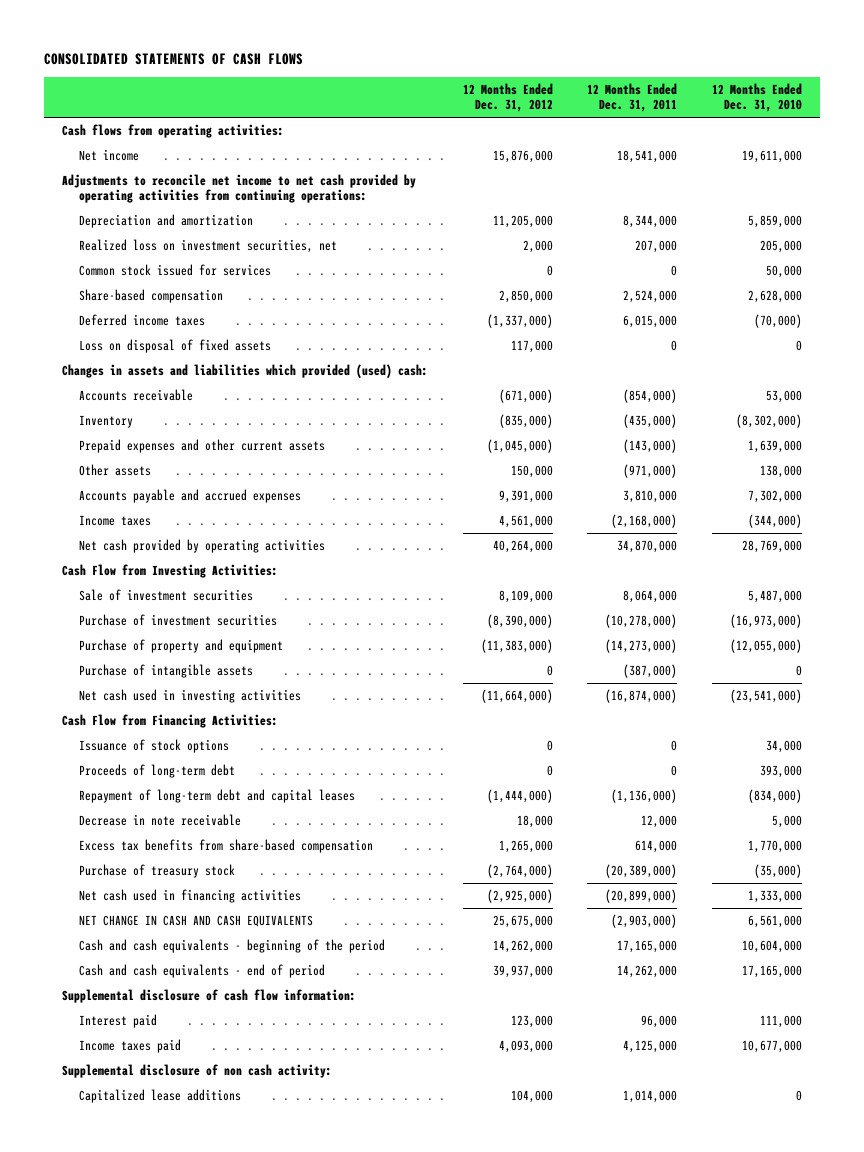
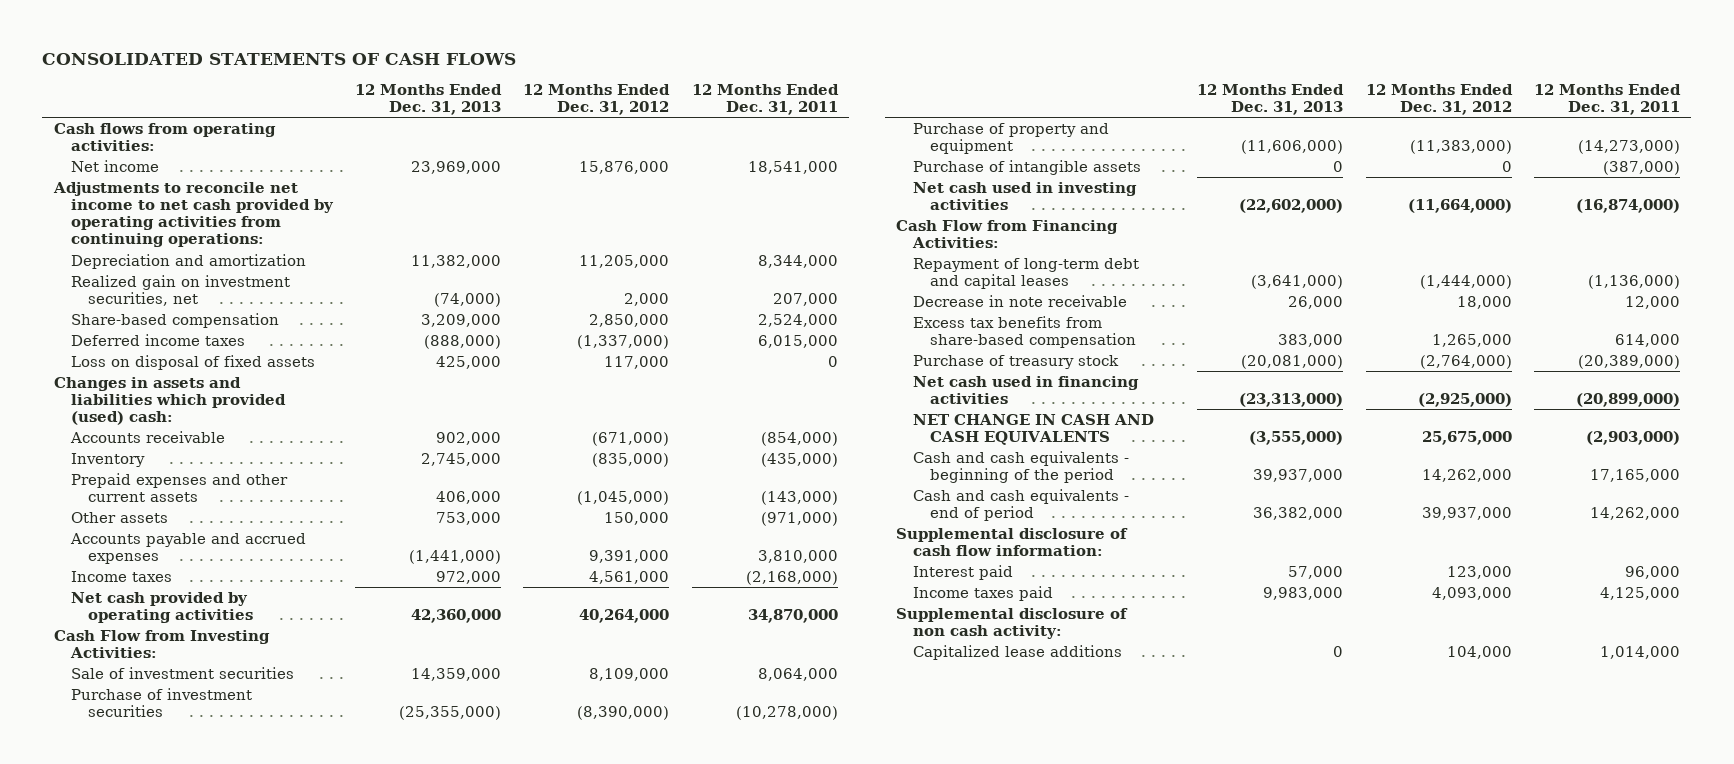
- | 12 Months Ended Dec. 31, 2012 | 12 Months Ended Dec. 31, 2011 | 12 Months Ended Dec. 31, 2010
+ | 12 Months Ended Dec. 31, 2013 | 12 Months Ended Dec. 31, 2012 | 12 Months Ended Dec. 31, 2011
- Realized loss on investment securities, net | 2,000 | 207,000 | 205,000
- Common stock issued for services | 0 | 0 | 50,000
+ Realized gain on investment securities, net | (74,000) | 2,000 | 207,000
- Issuance of stock options | 0 | 0 | 34,000
- Proceeds of long-term debt | 0 | 0 | 393,000

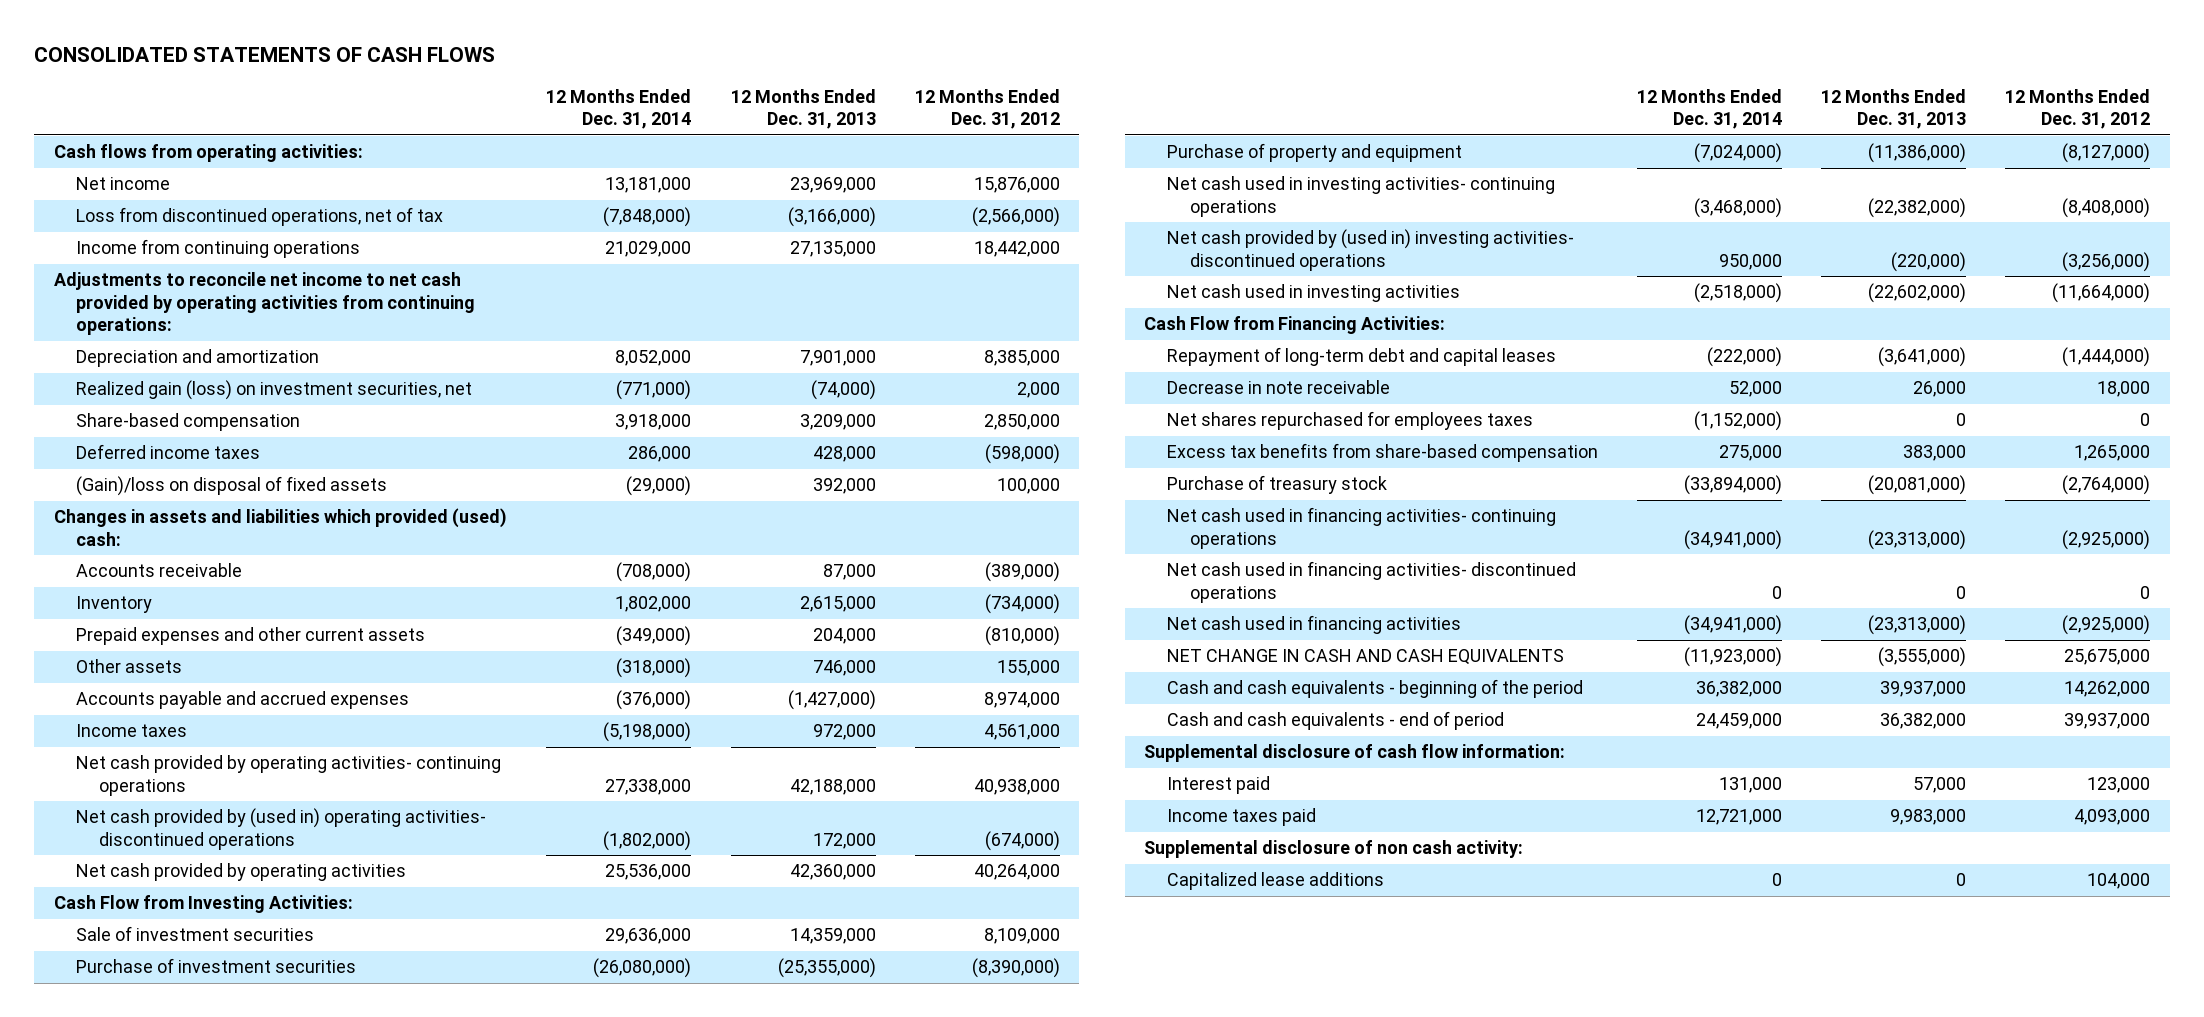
- | 12 Months Ended Dec. 31, 2013 | 12 Months Ended Dec. 31, 2012 | 12 Months Ended Dec. 31, 2011
+ | 12 Months Ended Dec. 31, 2014 | 12 Months Ended Dec. 31, 2013 | 12 Months Ended Dec. 31, 2012
+ Loss from discontinued operations, net of tax | (7,848,000) | (3,166,000) | (2,566,000)
+ Income from continuing operations | 21,029,000 | 27,135,000 | 18,442,000
- Depreciation and amortization | 11,382,000 | 11,205,000 | 8,344,000
- Realized gain on investment securities, net | (74,000) | 2,000 | 207,000
+ Depreciation and amortization | 8,052,000 | 7,901,000 | 8,385,000
+ Realized gain (loss) on investment securities, net | (771,000) | (74,000) | 2,000
- Deferred income taxes | (888,000) | (1,337,000) | 6,015,000
- Loss on disposal of fixed assets | 425,000 | 117,000 | 0
+ Deferred income taxes | 286,000 | 428,000 | (598,000)
+ (Gain)/loss on disposal of fixed assets | (29,000) | 392,000 | 100,000
- Accounts receivable | 902,000 | (671,000) | (854,000)
- Inventory | 2,745,000 | (835,000) | (435,000)
- Prepaid expenses and other current assets | 406,000 | (1,045,000) | (143,000)
- Other assets | 753,000 | 150,000 | (971,000)
- Accounts payable and accrued expenses | (1,441,000) | 9,391,000 | 3,810,000
+ Accounts receivable | (708,000) | 87,000 | (389,000)
+ Inventory | 1,802,000 | 2,615,000 | (734,000)
+ Prepaid expenses and other current assets | (349,000) | 204,000 | (810,000)
+ Other assets | (318,000) | 746,000 | 155,000
+ Accounts payable and accrued expenses | (376,000) | (1,427,000) | 8,974,000
+ Net cash provided by operating activities- continuing operations | 27,338,000 | 42,188,000 | 40,938,000
+ Net cash provided by (used in) operating activities- discontinued operations | (1,802,000) | 172,000 | (674,000)
- Purchase of property and equipment | (11,606,000) | (11,383,000) | (14,273,000)
- Purchase of intangible assets | 0 | 0 | (387,000)
+ Purchase of property and equipment | (7,024,000) | (11,386,000) | (8,127,000)
+ Net cash used in investing activities- continuing operations | (3,468,000) | (22,382,000) | (8,408,000)
+ Net cash provided by (used in) investing activities- discontinued operations | 950,000 | (220,000) | (3,256,000)
+ Net shares repurchased for employees taxes | (1,152,000) | 0 | 0
+ Net cash used in financing activities- continuing operations | (34,941,000) | (23,313,000) | (2,925,000)
+ Net cash used in financing activities- discontinued operations | 0 | 0 | 0

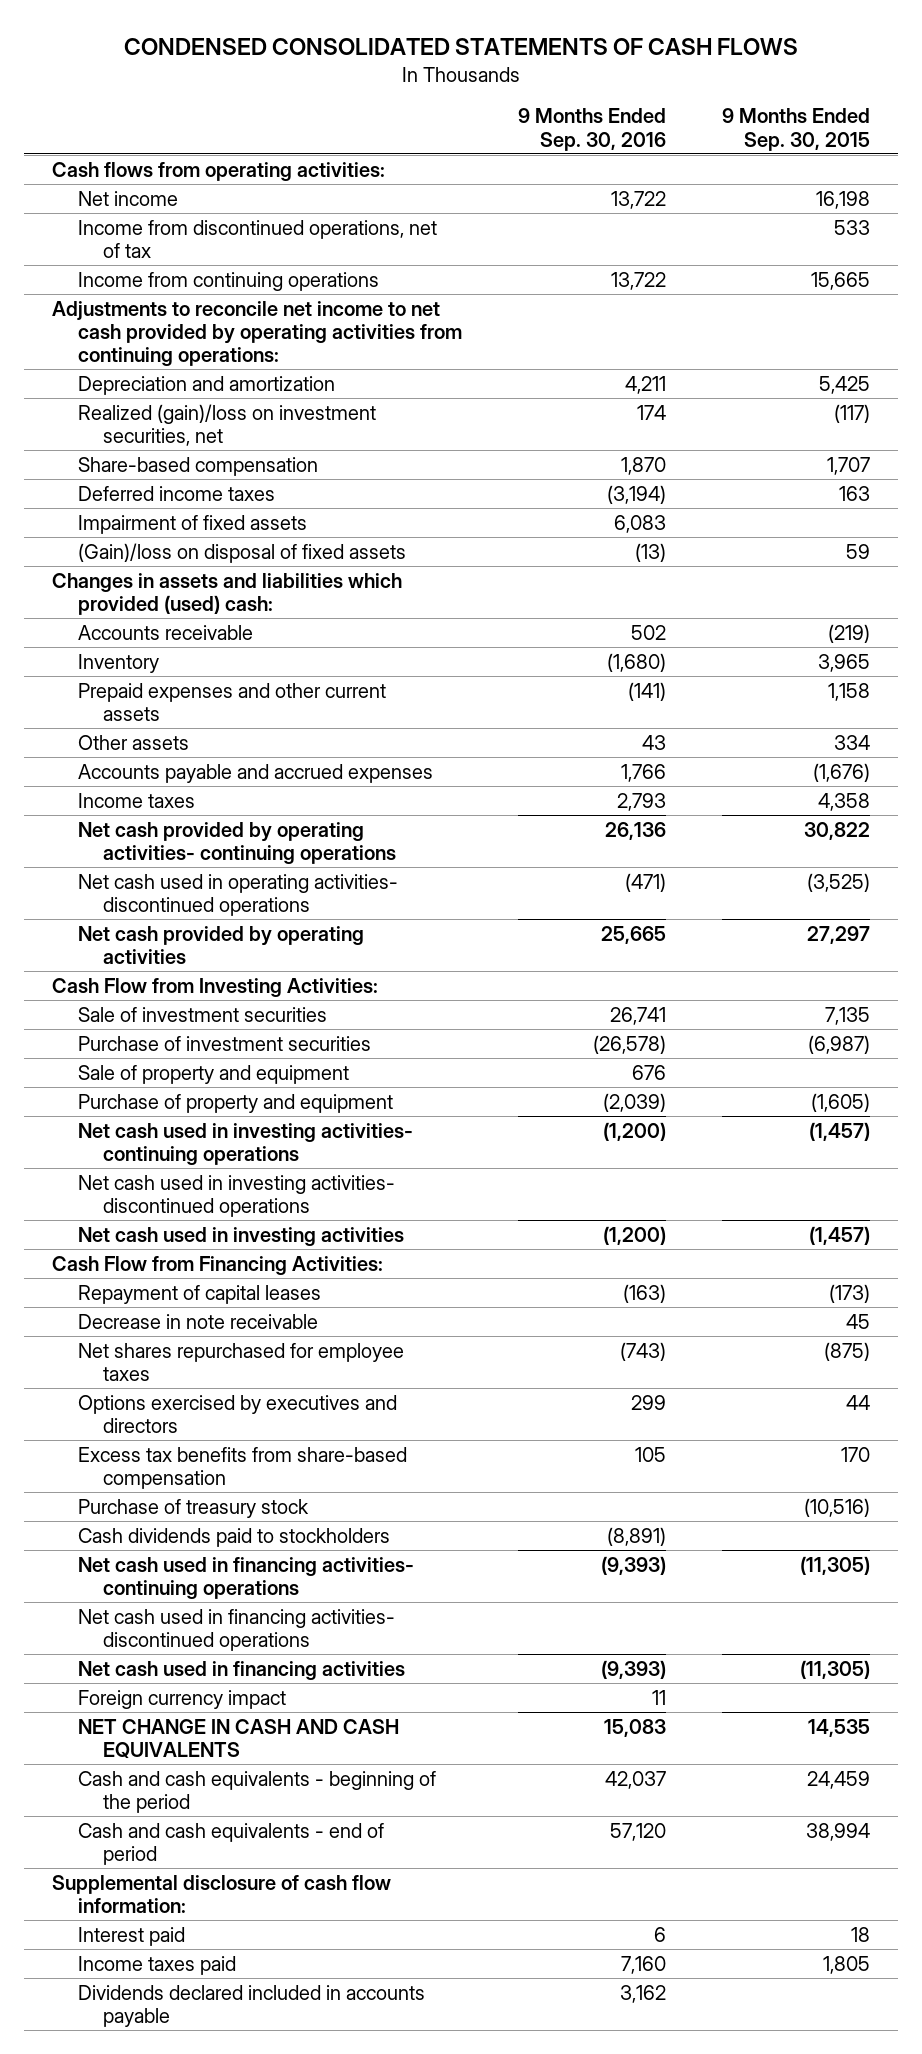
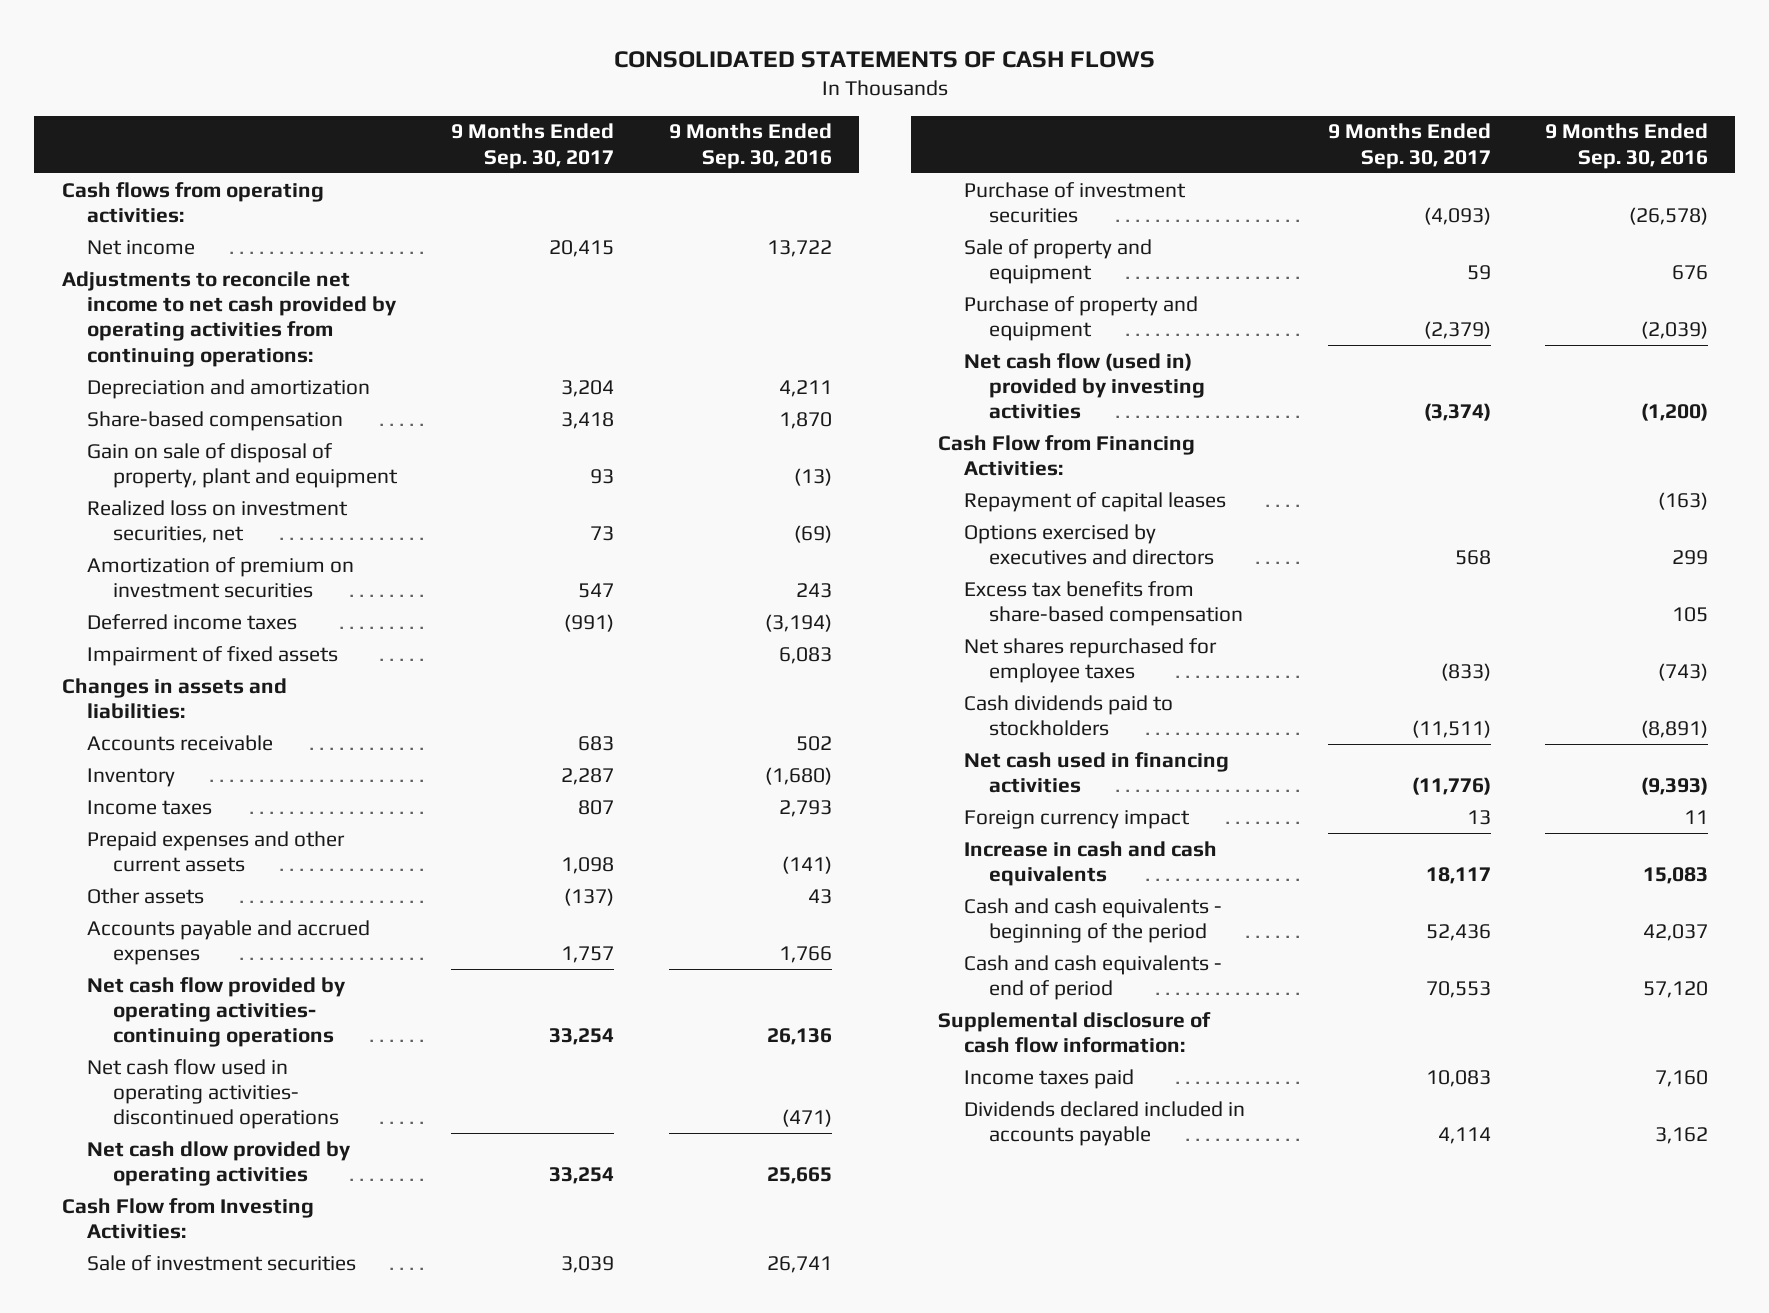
- CONDENSED CONSOLIDATED STATEMENTS OF CASH FLOWS
+ CONSOLIDATED STATEMENTS OF CASH FLOWS
- | 9 Months Ended Sep. 30, 2016 | 9 Months Ended Sep. 30, 2015
+ | 9 Months Ended Sep. 30, 2017 | 9 Months Ended Sep. 30, 2016
- Income from discontinued operations, net of tax | | 533
- Income from continuing operations | 13,722 | 15,665
- Realized (gain)/loss on investment securities, net | 174 | (117)
+ Gain on sale of disposal of property, plant and equipment | 93 | (13)
+ Realized loss on investment securities, net | 73 | (69)
+ Amortization of premium on investment securities | 547 | 243
- (Gain)/loss on disposal of fixed assets | (13) | 59
- Changes in assets and liabilities which provided (used) cash:
+ Changes in assets and liabilities:
moved up: Income taxes | 807 | 2,793
- Net cash provided by operating activities- continuing operations | 26,136 | 30,822
- Net cash used in operating activities- discontinued operations | (471) | (3,525)
- Net cash provided by operating activities | 25,665 | 27,297
+ Net cash flow provided by operating activities- continuing operations | 33,254 | 26,136
+ Net cash flow used in operating activities- discontinued operations | | (471)
+ Net cash dlow provided by operating activities | 33,254 | 25,665
- Net cash used in investing activities- continuing operations | (1,200) | (1,457)
- Net cash used in investing activities- discontinued operations
- Net cash used in investing activities | (1,200) | (1,457)
+ Net cash flow (used in) provided by investing activities | (3,374) | (1,200)
- Decrease in note receivable | | 45
- Purchase of treasury stock | | (10,516)
moved down: Net shares repurchased for employee taxes | (833) | (743)
- Net cash used in financing activities- continuing operations | (9,393) | (11,305)
- Net cash used in financing activities- discontinued operations
- NET CHANGE IN CASH AND CASH EQUIVALENTS | 15,083 | 14,535
+ Increase in cash and cash equivalents | 18,117 | 15,083
- Interest paid | 6 | 18

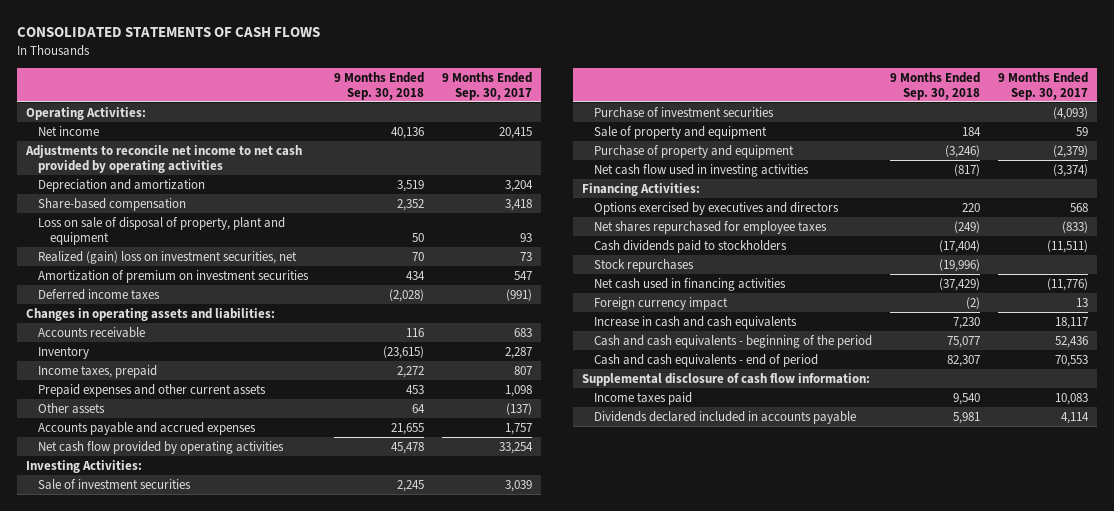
- | 9 Months Ended Sep. 30, 2017 | 9 Months Ended Sep. 30, 2016
+ | 9 Months Ended Sep. 30, 2018 | 9 Months Ended Sep. 30, 2017
- Cash flows from operating activities:
+ Operating Activities:
- Adjustments to reconcile net income to net cash provided by operating activities from continuing operations:
+ Adjustments to reconcile net income to net cash provided by operating activities
- Gain on sale of disposal of property, plant and equipment | 93 | (13)
- Realized loss on investment securities, net | 73 | (69)
+ Loss on sale of disposal of property, plant and equipment | 50 | 93
+ Realized (gain) loss on investment securities, net | 70 | 73
- Impairment of fixed assets | | 6,083
- Changes in assets and liabilities:
+ Changes in operating assets and liabilities:
- Income taxes | 807 | 2,793
+ Income taxes, prepaid | 2,272 | 807
- Net cash flow provided by operating activities- continuing operations | 33,254 | 26,136
- Net cash flow used in operating activities- discontinued operations | | (471)
- Net cash dlow provided by operating activities | 33,254 | 25,665
- Cash Flow from Investing Activities:
+ Net cash flow provided by operating activities | 45,478 | 33,254
+ Investing Activities:
- Net cash flow (used in) provided by investing activities | (3,374) | (1,200)
- Cash Flow from Financing Activities:
- Repayment of capital leases | | (163)
+ Net cash flow used in investing activities | (817) | (3,374)
+ Financing Activities:
- Excess tax benefits from share-based compensation | | 105
+ Stock repurchases | (19,996) |

